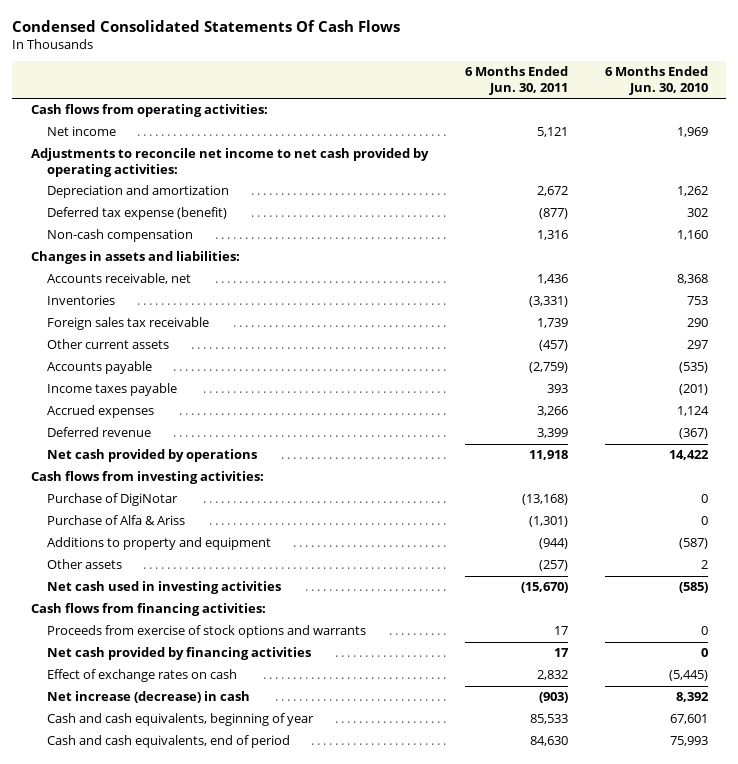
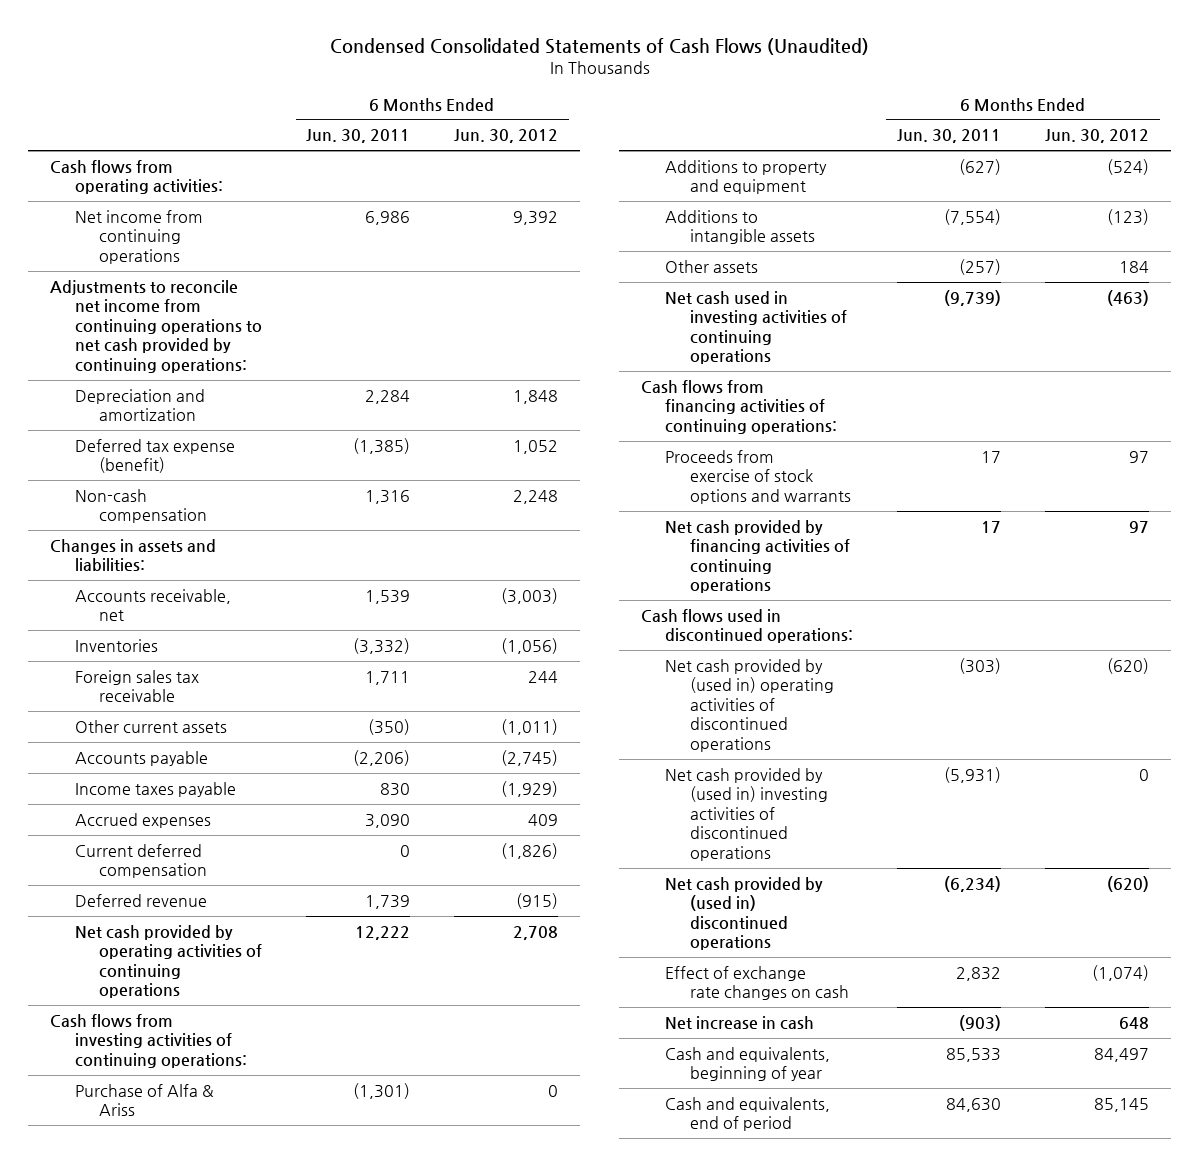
- Condensed Consolidated Statements Of Cash Flows
+ Condensed Consolidated Statements of Cash Flows (Unaudited)
- | 6 Months Ended Jun. 30, 2011 | 6 Months Ended Jun. 30, 2010
+ | 6 Months Ended Jun. 30, 2011 | 6 Months Ended Jun. 30, 2012
- Net income | 5,121 | 1,969
- Adjustments to reconcile net income to net cash provided by operating activities:
- Depreciation and amortization | 2,672 | 1,262
- Deferred tax expense (benefit) | (877) | 302
+ Net income from continuing operations | 6,986 | 9,392
+ Adjustments to reconcile net income from continuing operations to net cash provided by continuing operations:
+ Depreciation and amortization | 2,284 | 1,848
+ Deferred tax expense (benefit) | (1,385) | 1,052
- Accounts receivable, net | 1,436 | 8,368
- Inventories | (3,331) | 753
- Foreign sales tax receivable | 1,739 | 290
- Other current assets | (457) | 297
- Accounts payable | (2,759) | (535)
- Income taxes payable | 393 | (201)
- Accrued expenses | 3,266 | 1,124
- Deferred revenue | 3,399 | (367)
- Net cash provided by operations | 11,918 | 14,422
- Cash flows from investing activities:
- Purchase of DigiNotar | (13,168) | 0
+ Accounts receivable, net | 1,539 | (3,003)
+ Inventories | (3,332) | (1,056)
+ Foreign sales tax receivable | 1,711 | 244
+ Other current assets | (350) | (1,011)
+ Accounts payable | (2,206) | (2,745)
+ Income taxes payable | 830 | (1,929)
+ Accrued expenses | 3,090 | 409
+ Current deferred compensation | 0 | (1,826)
+ Deferred revenue | 1,739 | (915)
+ Net cash provided by operating activities of continuing operations | 12,222 | 2,708
+ Cash flows from investing activities of continuing operations:
- Additions to property and equipment | (944) | (587)
+ Additions to property and equipment | (627) | (524)
+ Additions to intangible assets | (7,554) | (123)
- Net cash used in investing activities | (15,670) | (585)
- Cash flows from financing activities:
+ Net cash used in investing activities of continuing operations | (9,739) | (463)
+ Cash flows from financing activities of continuing operations:
- Net cash provided by financing activities | 17 | 0
- Effect of exchange rates on cash | 2,832 | (5,445)
- Net increase (decrease) in cash | (903) | 8,392
- Cash and cash equivalents, beginning of year | 85,533 | 67,601
- Cash and cash equivalents, end of period | 84,630 | 75,993
+ Net cash provided by financing activities of continuing operations | 17 | 97
+ Cash flows used in discontinued operations:
+ Net cash provided by (used in) operating activities of discontinued operations | (303) | (620)
+ Net cash provided by (used in) investing activities of discontinued operations | (5,931) | 0
+ Net cash provided by (used in) discontinued operations | (6,234) | (620)
+ Effect of exchange rate changes on cash | 2,832 | (1,074)
+ Net increase in cash | (903) | 648
+ Cash and equivalents, beginning of year | 85,533 | 84,497
+ Cash and equivalents, end of period | 84,630 | 85,145

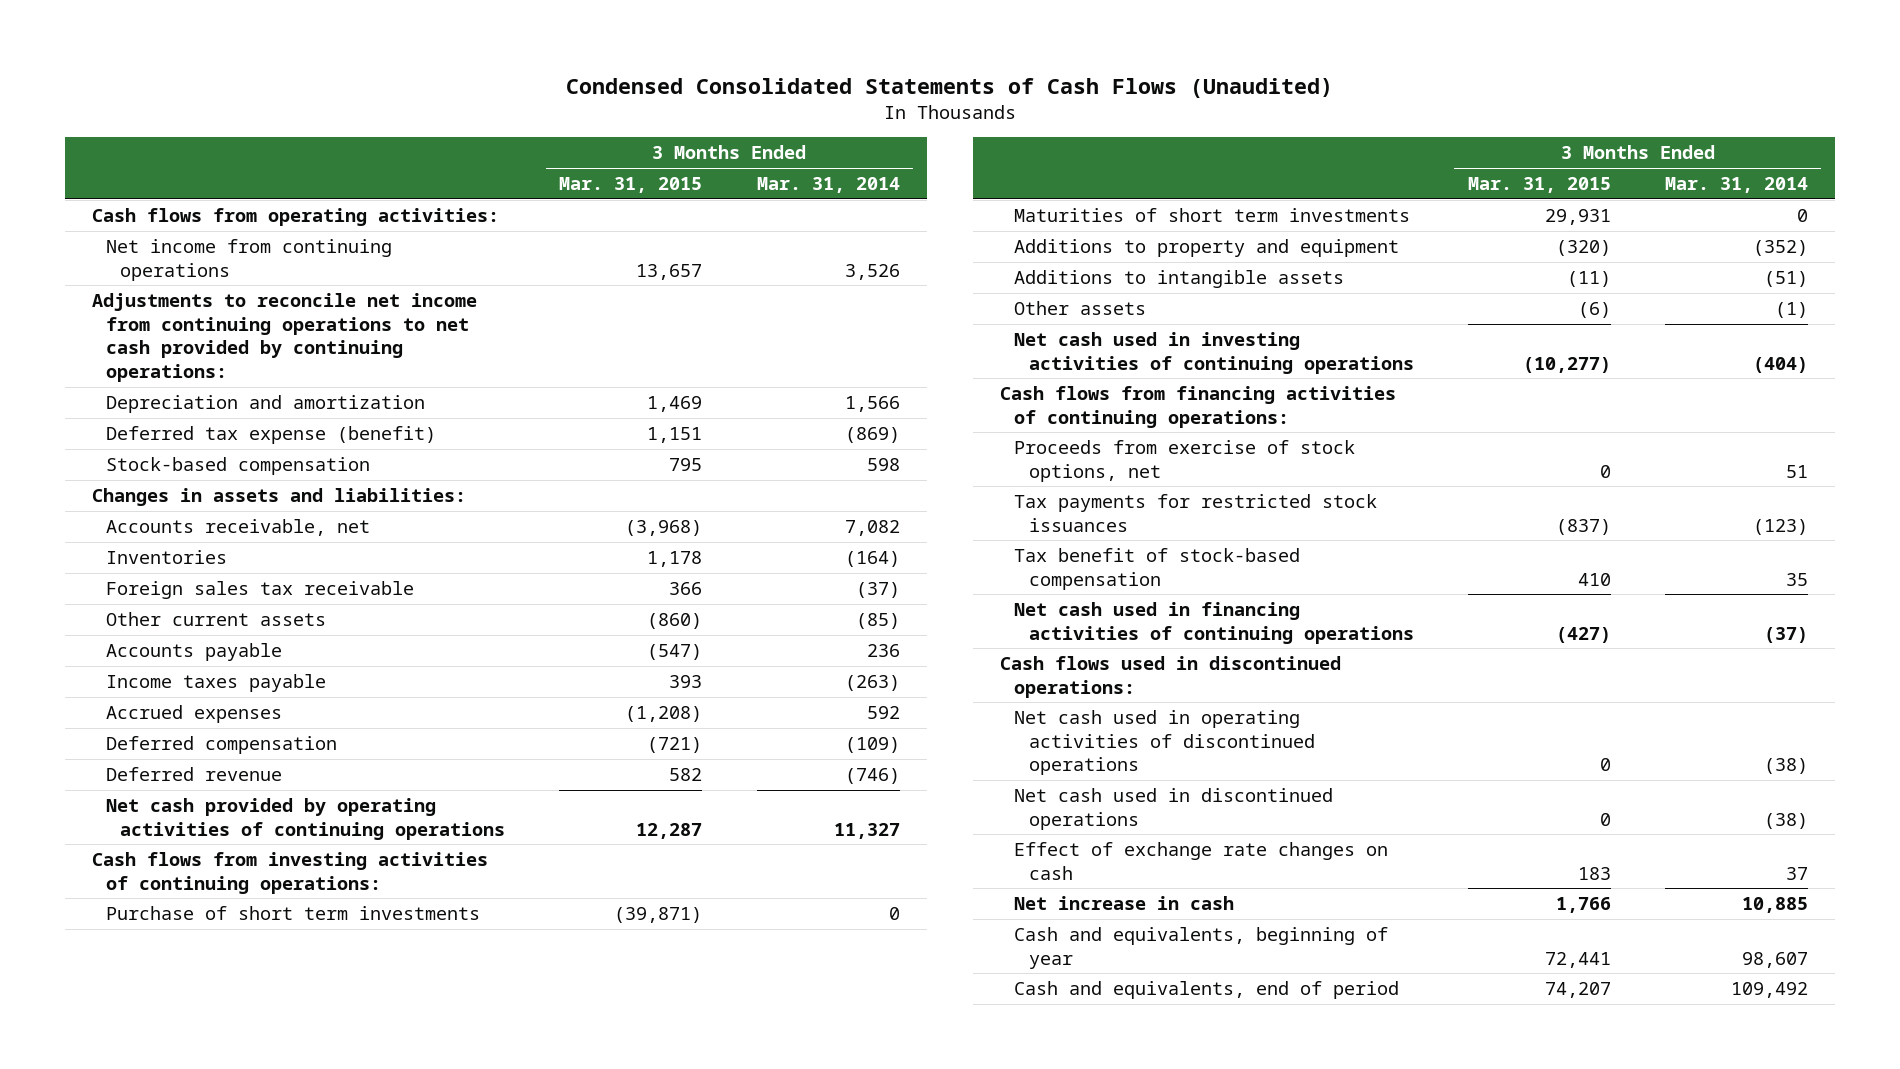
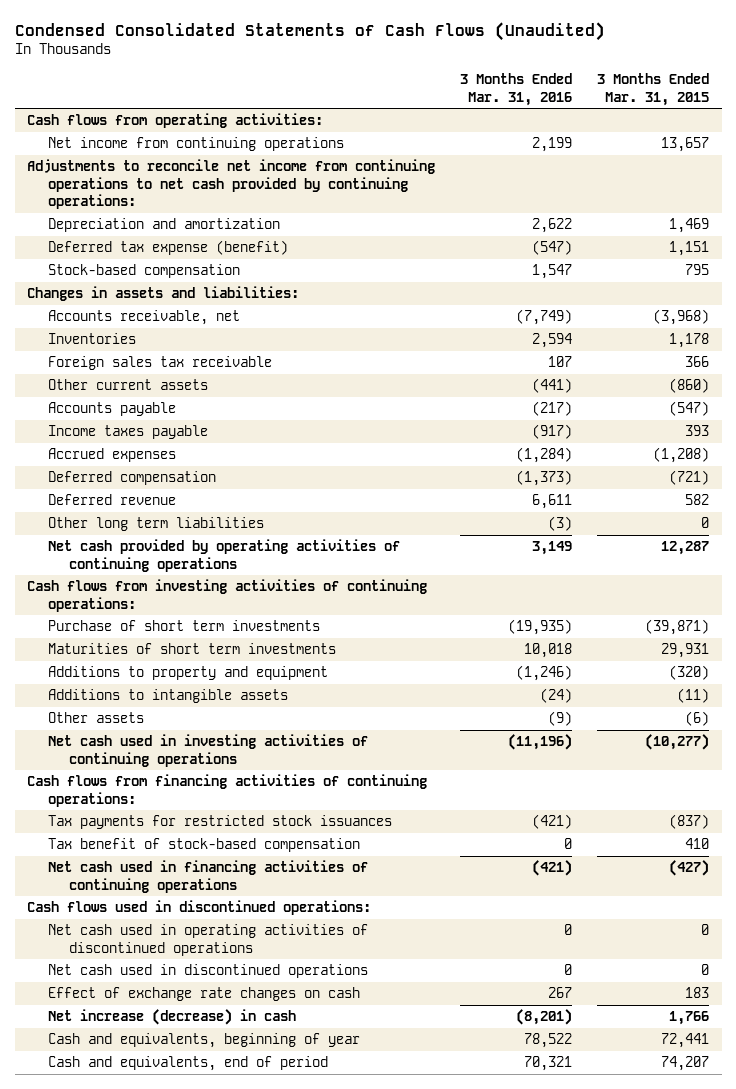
- | 3 Months Ended Mar. 31, 2015 | 3 Months Ended Mar. 31, 2014
+ | 3 Months Ended Mar. 31, 2016 | 3 Months Ended Mar. 31, 2015
+ Other long term liabilities | (3) | 0
- Proceeds from exercise of stock options, net | 0 | 51
- Net increase in cash | 1,766 | 10,885
+ Net increase (decrease) in cash | (8,201) | 1,766

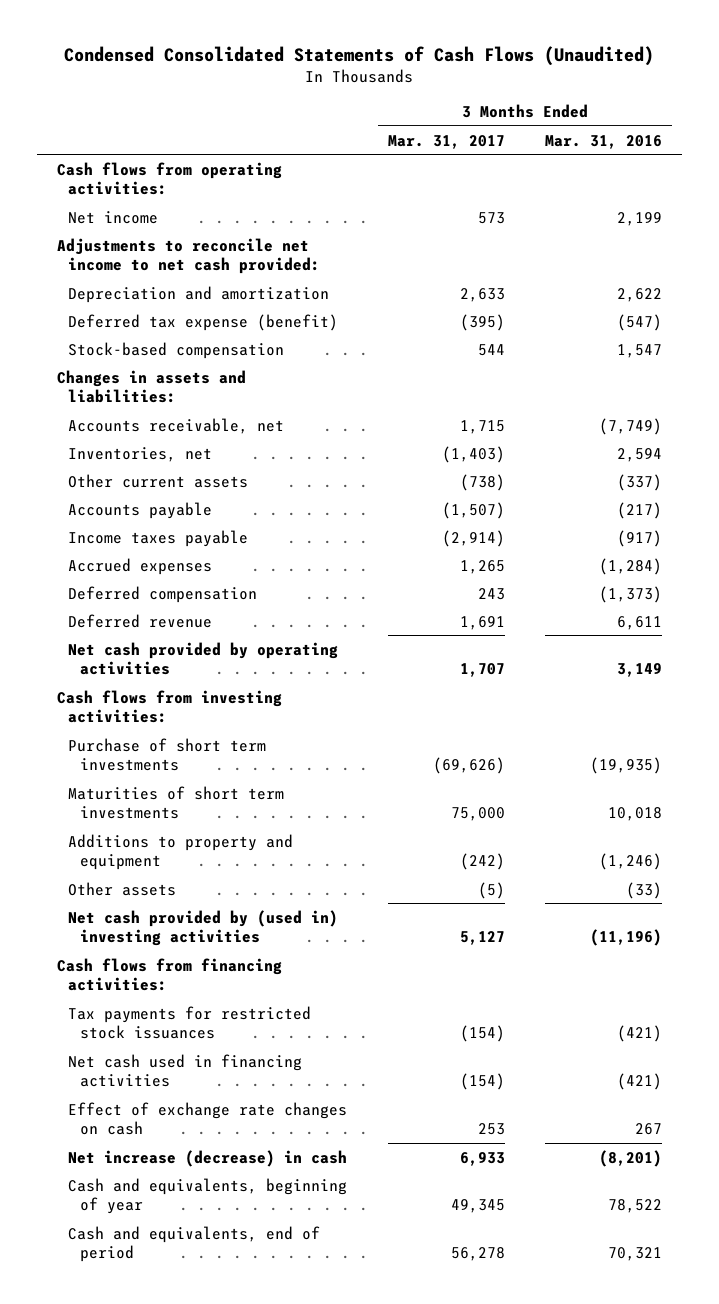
- | 3 Months Ended Mar. 31, 2016 | 3 Months Ended Mar. 31, 2015
+ | 3 Months Ended Mar. 31, 2017 | 3 Months Ended Mar. 31, 2016
- Net income from continuing operations | 2,199 | 13,657
- Adjustments to reconcile net income from continuing operations to net cash provided by continuing operations:
+ Net income | 573 | 2,199
+ Adjustments to reconcile net income to net cash provided:
- Inventories | 2,594 | 1,178
- Foreign sales tax receivable | 107 | 366
- Other current assets | (441) | (860)
+ Inventories, net | (1,403) | 2,594
+ Other current assets | (738) | (337)
- Other long term liabilities | (3) | 0
- Net cash provided by operating activities of continuing operations | 3,149 | 12,287
- Cash flows from investing activities of continuing operations:
+ Net cash provided by operating activities | 1,707 | 3,149
+ Cash flows from investing activities:
- Additions to intangible assets | (24) | (11)
- Other assets | (9) | (6)
- Net cash used in investing activities of continuing operations | (11,196) | (10,277)
- Cash flows from financing activities of continuing operations:
+ Other assets | (5) | (33)
+ Net cash provided by (used in) investing activities | 5,127 | (11,196)
+ Cash flows from financing activities:
- Tax benefit of stock-based compensation | 0 | 410
- Net cash used in financing activities of continuing operations | (421) | (427)
- Cash flows used in discontinued operations:
- Net cash used in operating activities of discontinued operations | 0 | 0
- Net cash used in discontinued operations | 0 | 0
+ Net cash used in financing activities | (154) | (421)

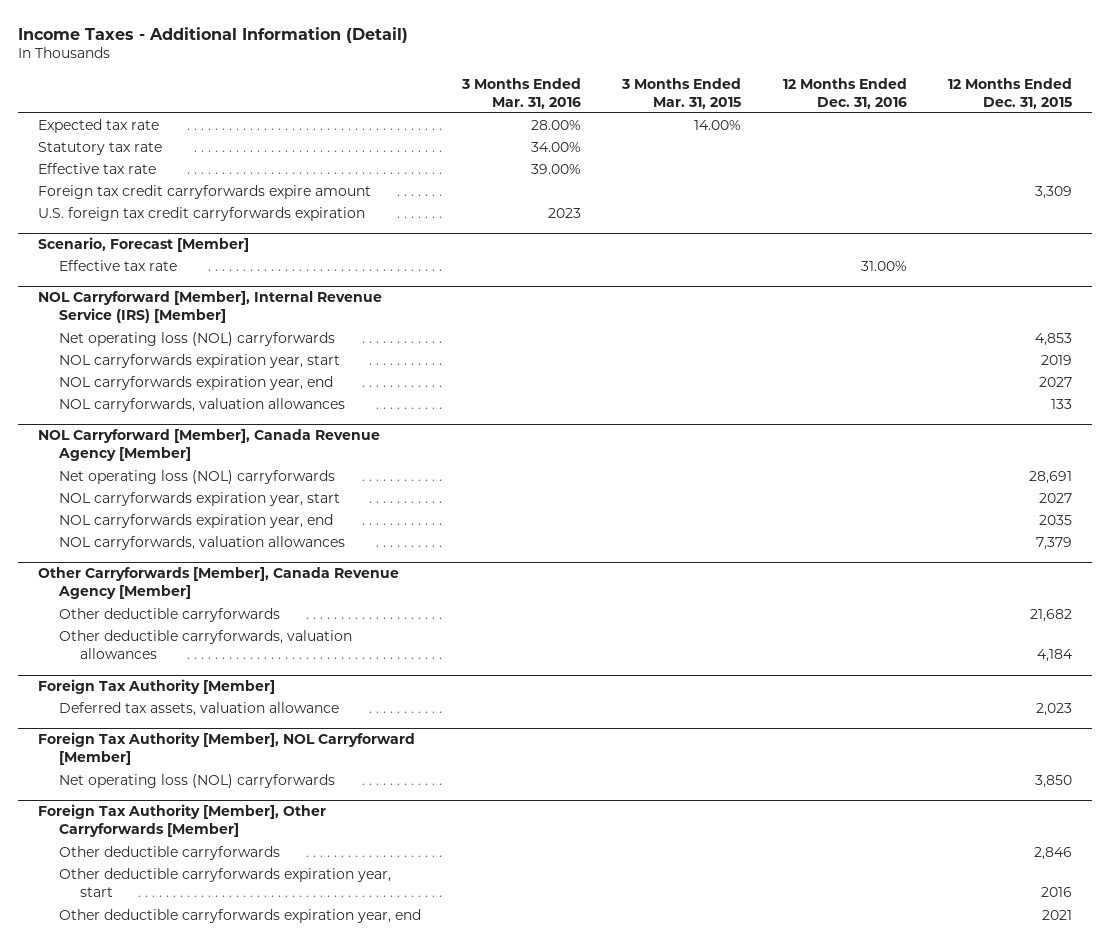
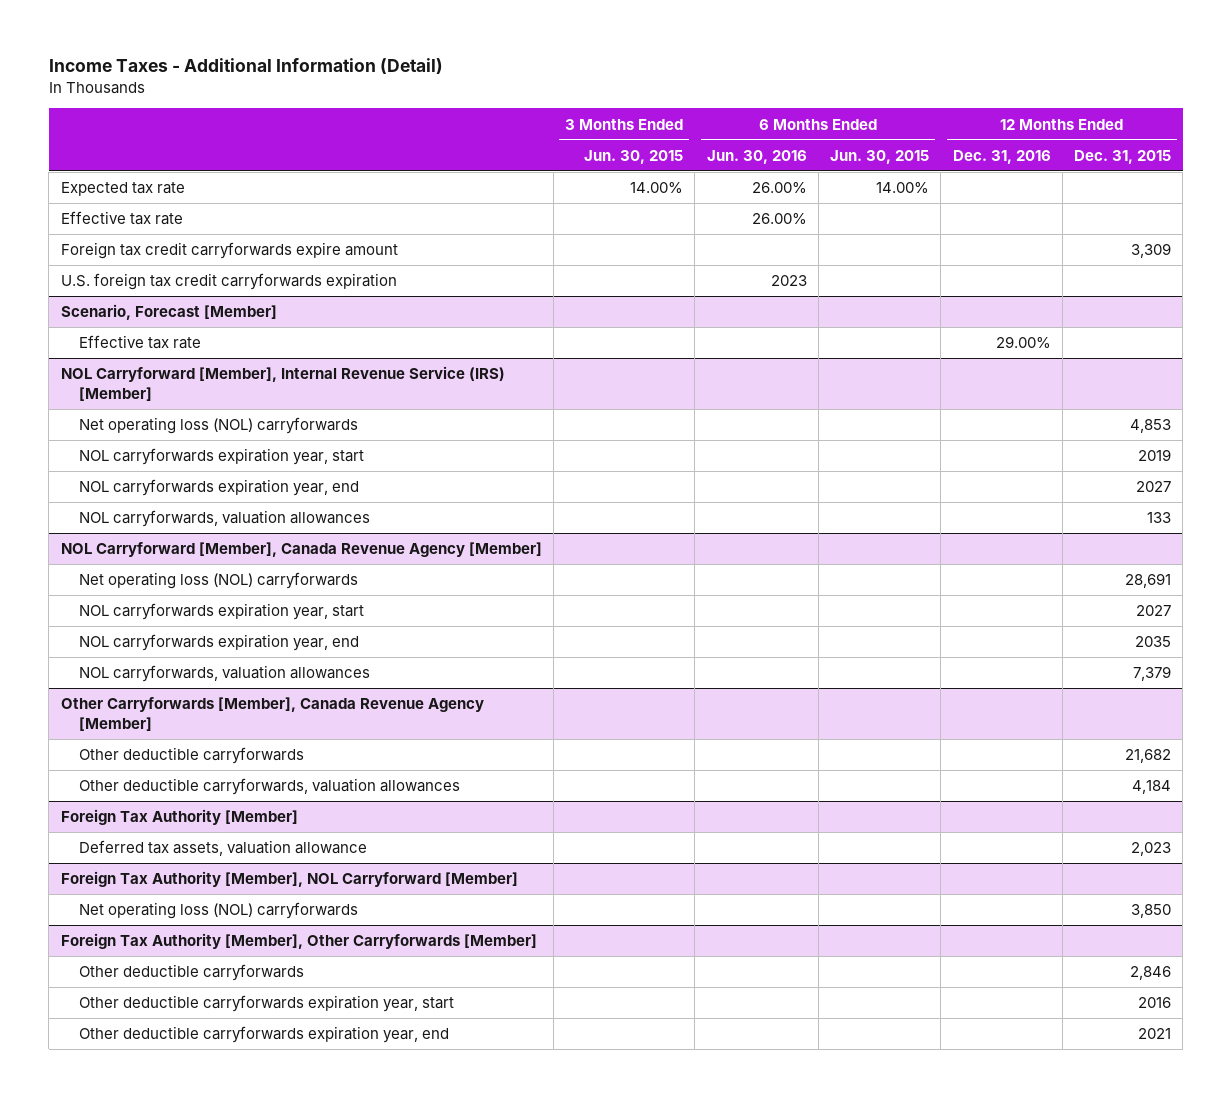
- | 3 Months Ended Mar. 31, 2016 | 3 Months Ended Mar. 31, 2015 | 12 Months Ended Dec. 31, 2016 | 12 Months Ended Dec. 31, 2015
+ | 3 Months Ended Jun. 30, 2015 | 6 Months Ended Jun. 30, 2016 | 6 Months Ended Jun. 30, 2015 | 12 Months Ended Dec. 31, 2016 | 12 Months Ended Dec. 31, 2015
- Statutory tax rate | 34.00% | | |
@ Scenario, Forecast [Member]
- Effective tax rate | | | 31.00% |
+ Effective tax rate | | | | 29.00% |

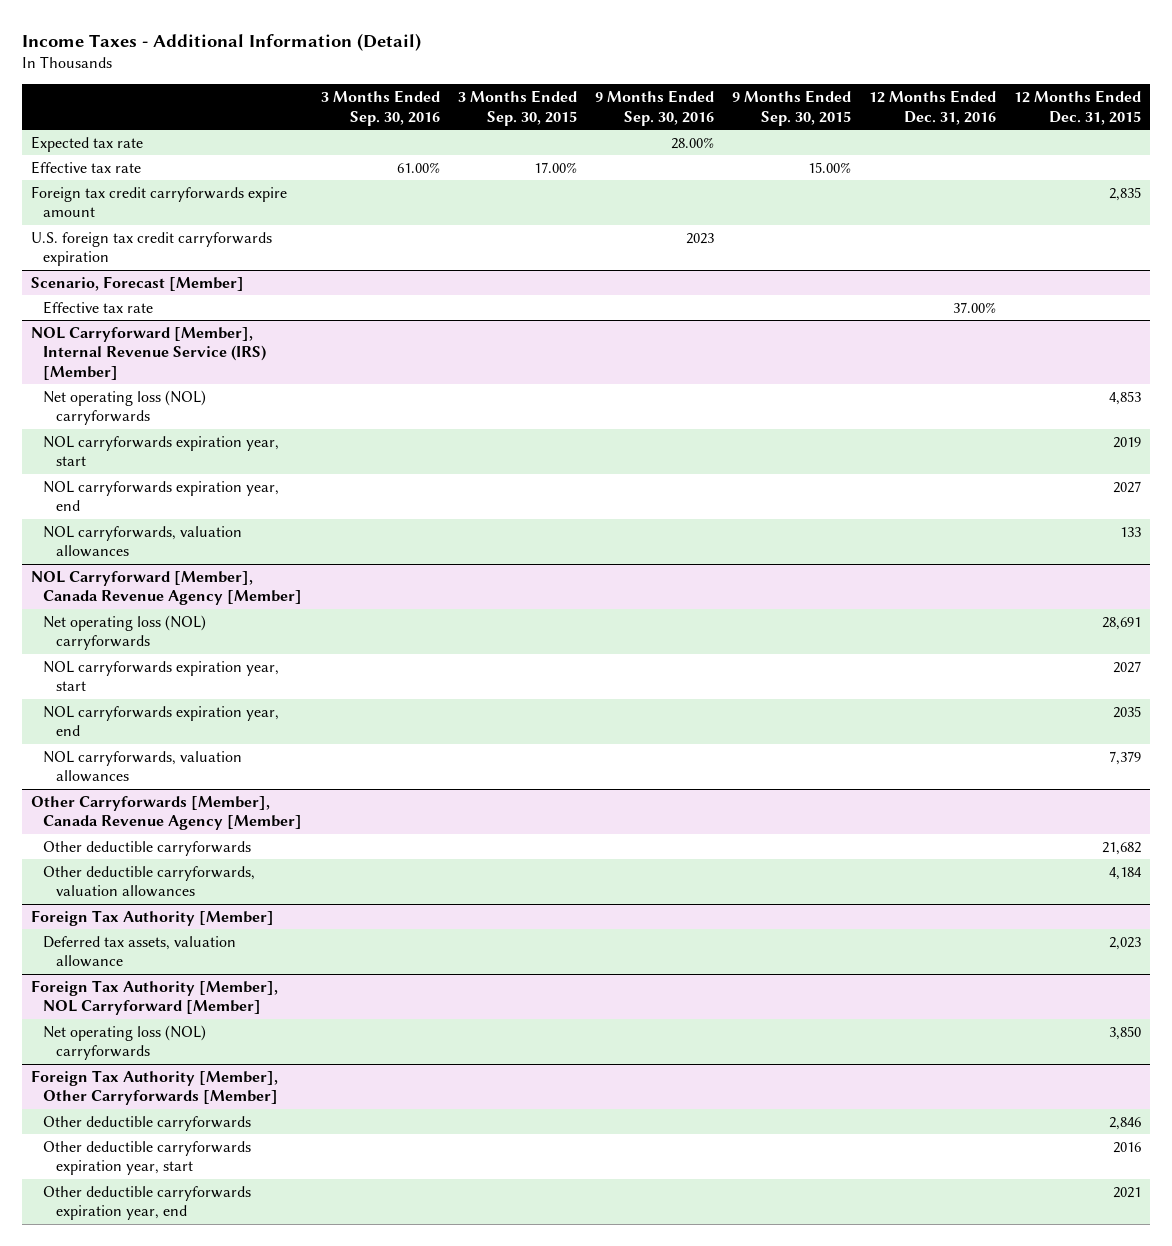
- | 3 Months Ended Jun. 30, 2015 | 6 Months Ended Jun. 30, 2016 | 6 Months Ended Jun. 30, 2015 | 12 Months Ended Dec. 31, 2016 | 12 Months Ended Dec. 31, 2015
+ | 3 Months Ended Sep. 30, 2016 | 3 Months Ended Sep. 30, 2015 | 9 Months Ended Sep. 30, 2016 | 9 Months Ended Sep. 30, 2015 | 12 Months Ended Dec. 31, 2016 | 12 Months Ended Dec. 31, 2015
- Foreign tax credit carryforwards expire amount | | | | | 3,309
+ Foreign tax credit carryforwards expire amount | | | | | | 2,835
@ Scenario, Forecast [Member]
- Effective tax rate | | | | 29.00% |
+ Effective tax rate | | | | | 37.00% |

